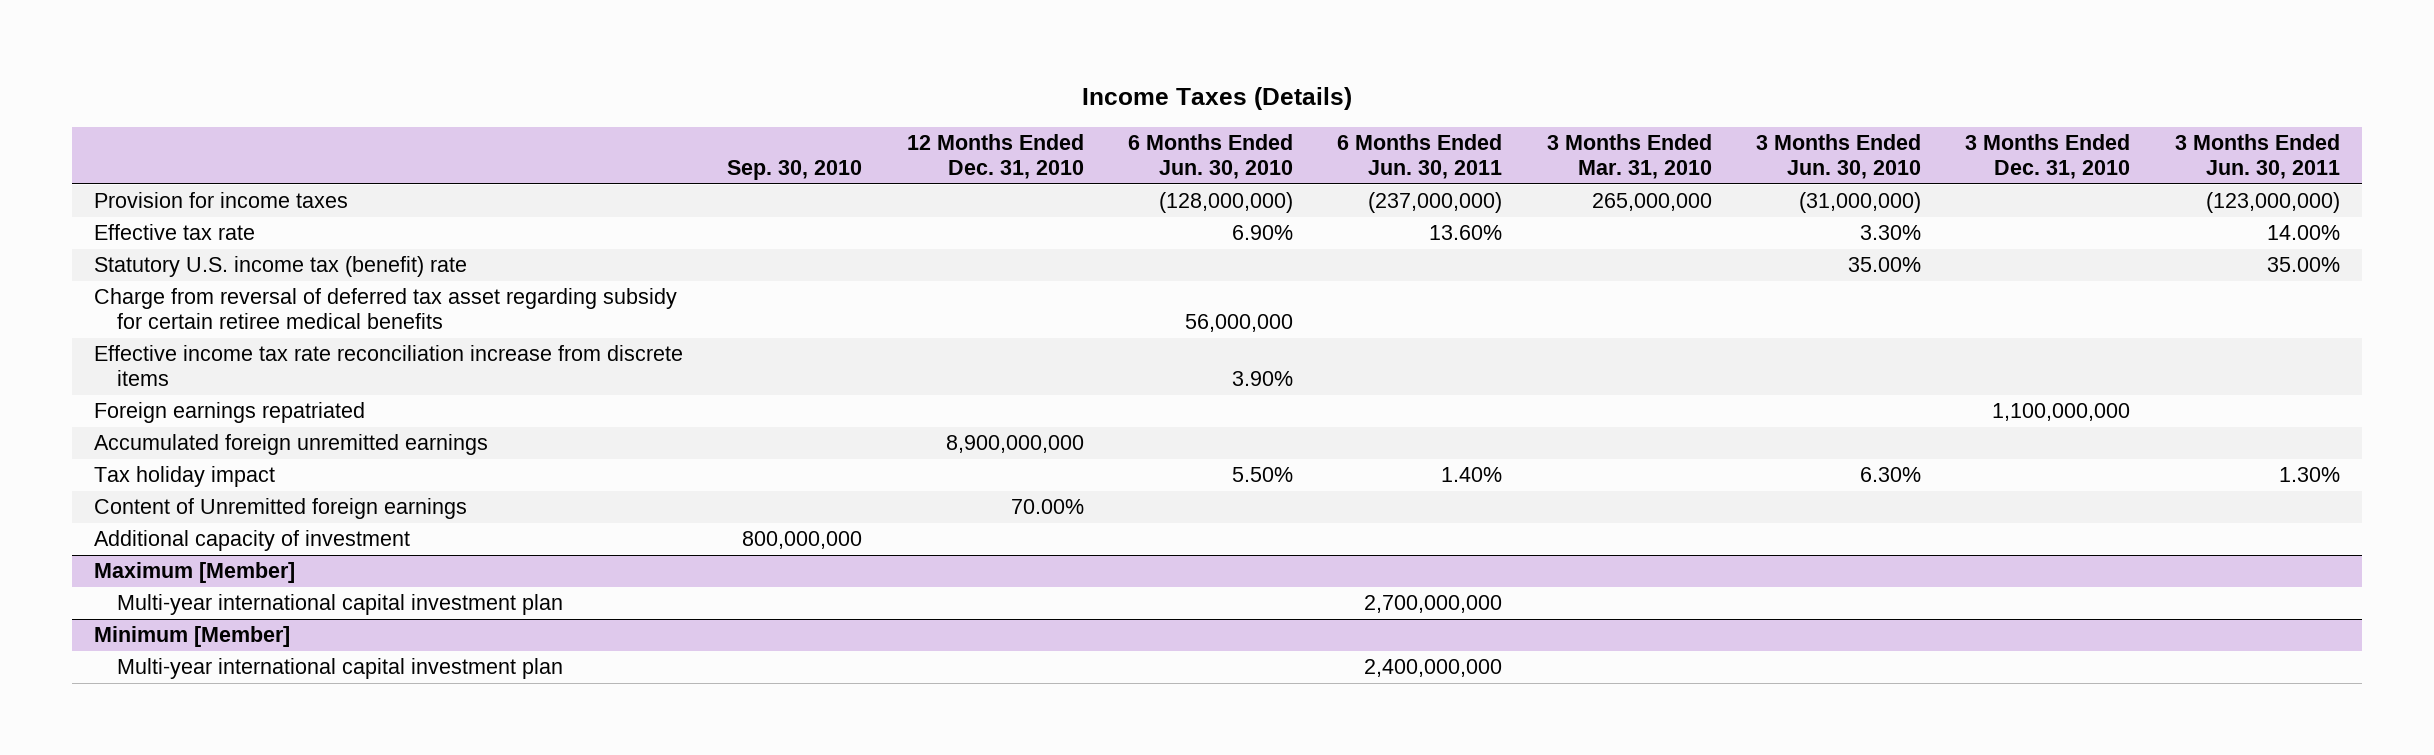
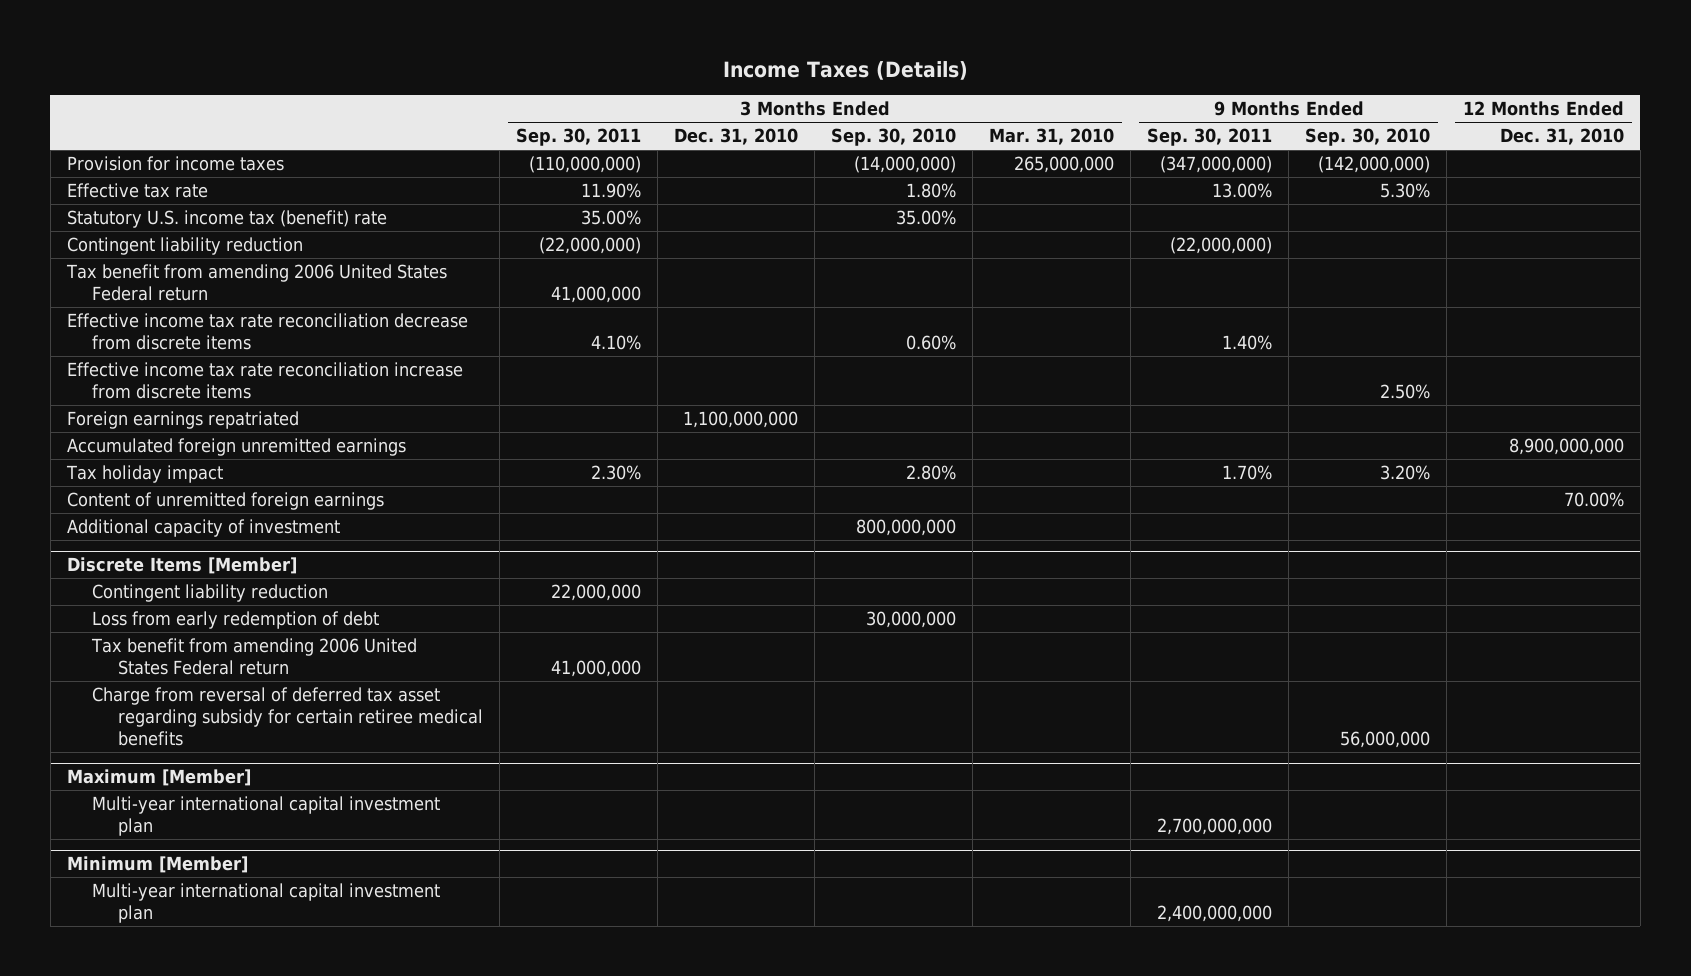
- | Sep. 30, 2010 | 12 Months Ended Dec. 31, 2010 | 6 Months Ended Jun. 30, 2010 | 6 Months Ended Jun. 30, 2011 | 3 Months Ended Mar. 31, 2010 | 3 Months Ended Jun. 30, 2010 | 3 Months Ended Dec. 31, 2010 | 3 Months Ended Jun. 30, 2011
+ | 3 Months Ended Sep. 30, 2011 | 3 Months Ended Dec. 31, 2010 | 3 Months Ended Sep. 30, 2010 | 3 Months Ended Mar. 31, 2010 | 9 Months Ended Sep. 30, 2011 | 9 Months Ended Sep. 30, 2010 | 12 Months Ended Dec. 31, 2010
- Charge from reversal of deferred tax asset regarding subsidy for certain retiree medical benefits | | | 56,000,000 | | | | |
+ Contingent liability reduction | (22,000,000) | | | | (22,000,000) | |
+ Tax benefit from amending 2006 United States Federal return | 41,000,000 | | | | | |
+ Effective income tax rate reconciliation decrease from discrete items | 4.10% | | 0.60% | | 1.40% | |
- Content of Unremitted foreign earnings | | 70.00% | | | | | |
+ Content of unremitted foreign earnings | | | | | | | 70.00%
+ Discrete Items [Member]
+ Contingent liability reduction | 22,000,000 | | | | | |
+ Loss from early redemption of debt | | | 30,000,000 | | | |
+ Tax benefit from amending 2006 United States Federal return | 41,000,000 | | | | | |
+ Charge from reversal of deferred tax asset regarding subsidy for certain retiree medical benefits | | | | | | 56,000,000 |

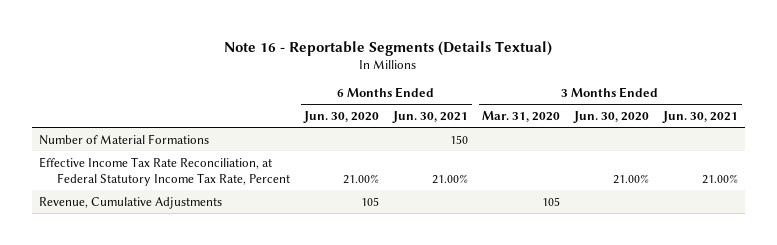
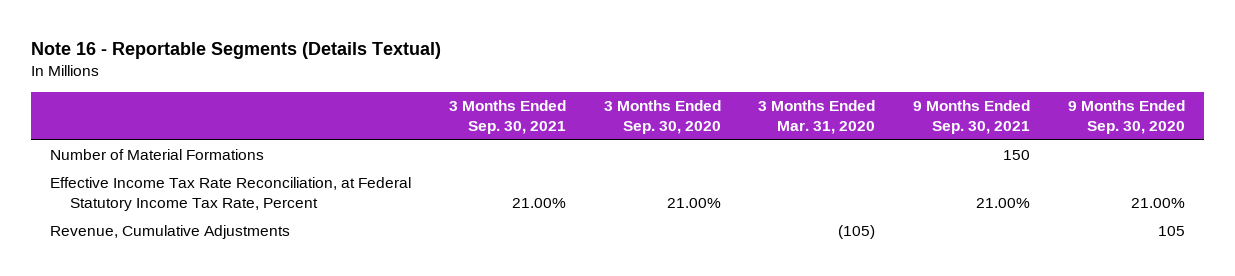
- | 6 Months Ended Jun. 30, 2020 | 6 Months Ended Jun. 30, 2021 | 3 Months Ended Mar. 31, 2020 | 3 Months Ended Jun. 30, 2020 | 3 Months Ended Jun. 30, 2021
+ | 3 Months Ended Sep. 30, 2021 | 3 Months Ended Sep. 30, 2020 | 3 Months Ended Mar. 31, 2020 | 9 Months Ended Sep. 30, 2021 | 9 Months Ended Sep. 30, 2020
- Revenue, Cumulative Adjustments | 105 | | 105 | |
+ Revenue, Cumulative Adjustments | | | (105) | | 105

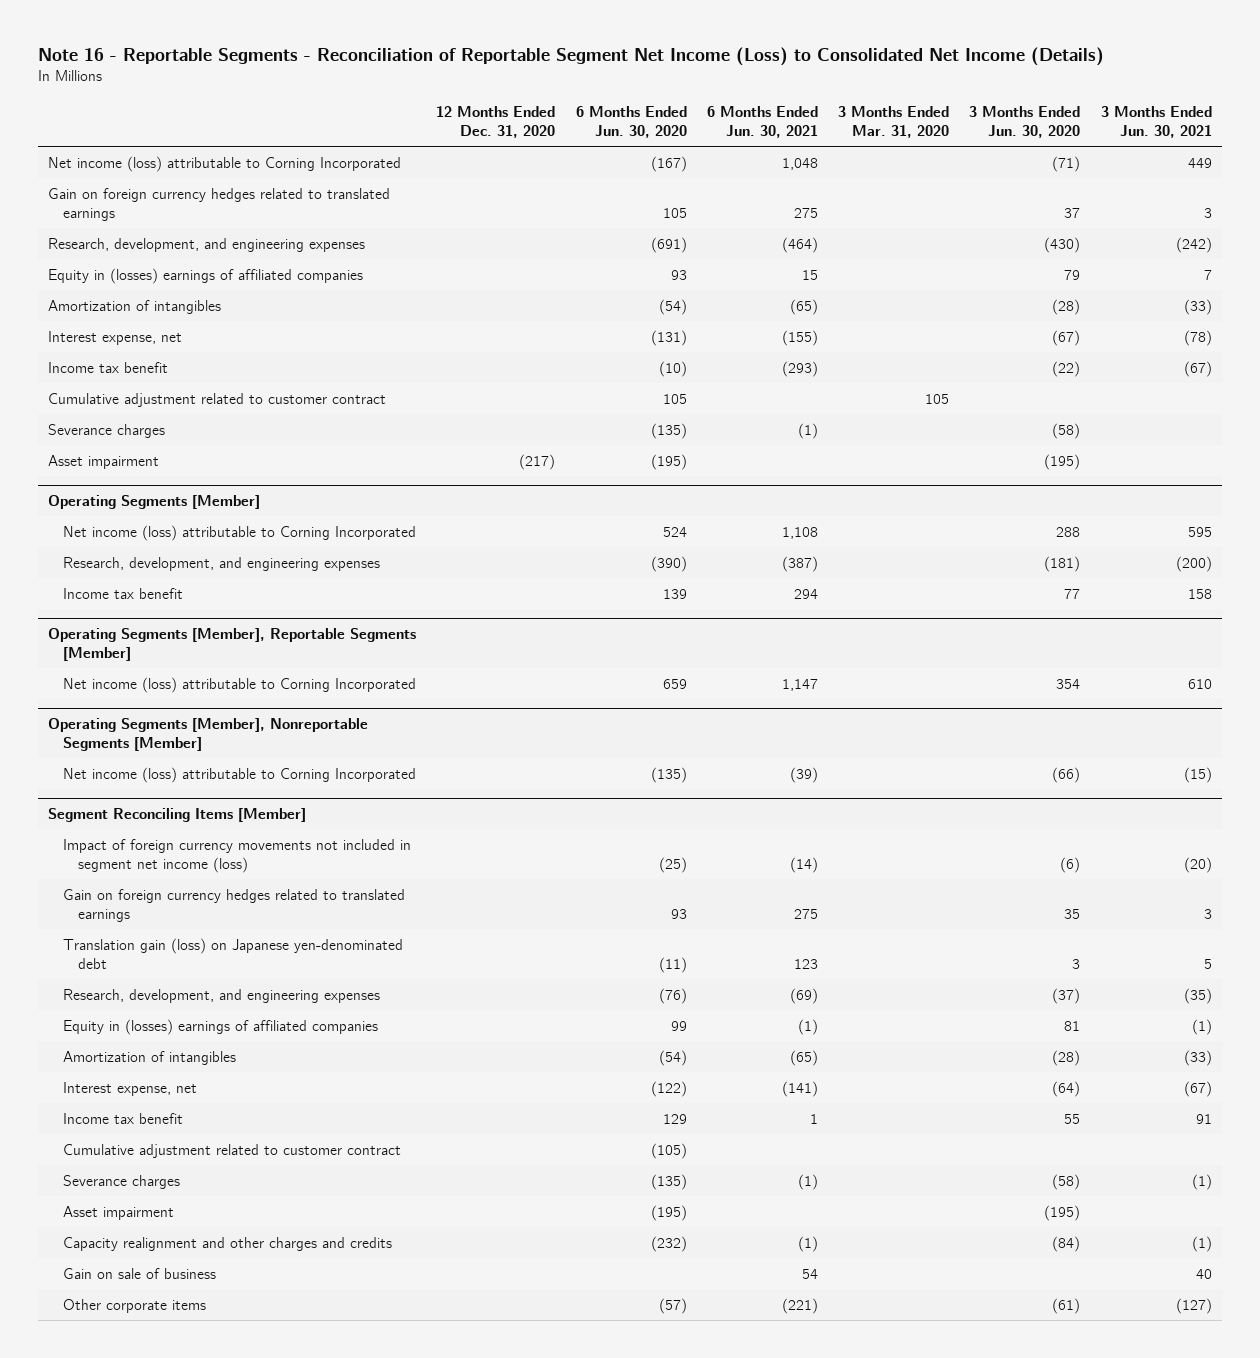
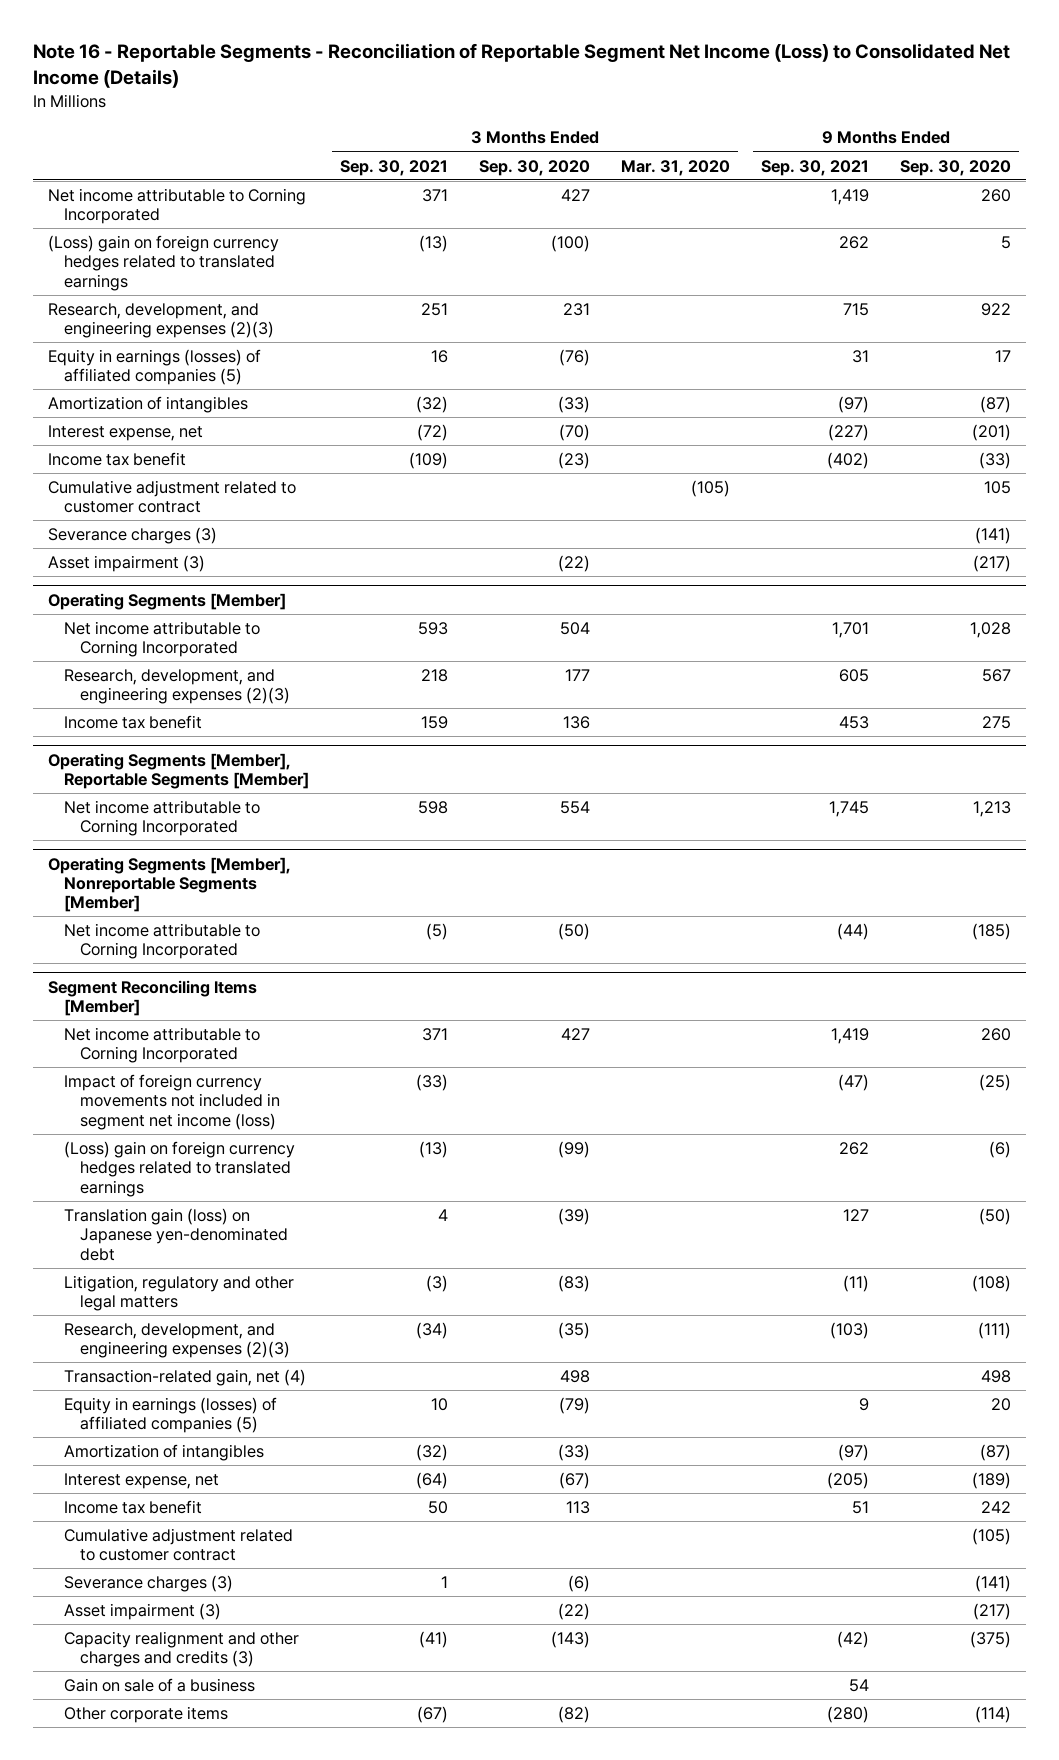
- | 12 Months Ended Dec. 31, 2020 | 6 Months Ended Jun. 30, 2020 | 6 Months Ended Jun. 30, 2021 | 3 Months Ended Mar. 31, 2020 | 3 Months Ended Jun. 30, 2020 | 3 Months Ended Jun. 30, 2021
+ | 3 Months Ended Sep. 30, 2021 | 3 Months Ended Sep. 30, 2020 | 3 Months Ended Mar. 31, 2020 | 9 Months Ended Sep. 30, 2021 | 9 Months Ended Sep. 30, 2020
- Net income (loss) attributable to Corning Incorporated | | (167) | 1,048 | | (71) | 449
- Gain on foreign currency hedges related to translated earnings | | 105 | 275 | | 37 | 3
- Research, development, and engineering expenses | | (691) | (464) | | (430) | (242)
- Equity in (losses) earnings of affiliated companies | | 93 | 15 | | 79 | 7
+ Net income attributable to Corning Incorporated | 371 | 427 | | 1,419 | 260
+ (Loss) gain on foreign currency hedges related to translated earnings | (13) | (100) | | 262 | 5
+ Research, development, and engineering expenses (2)(3) | 251 | 231 | | 715 | 922
+ Equity in earnings (losses) of affiliated companies (5) | 16 | (76) | | 31 | 17
- Cumulative adjustment related to customer contract | | 105 | | 105 | |
- Severance charges | | (135) | (1) | | (58) |
- Asset impairment | (217) | (195) | | | (195) |
+ Cumulative adjustment related to customer contract | | | (105) | | 105
+ Severance charges (3) | | | | | (141)
+ Asset impairment (3) | | (22) | | | (217)
@ Operating Segments [Member]
- Net income (loss) attributable to Corning Incorporated | | 524 | 1,108 | | 288 | 595
- Research, development, and engineering expenses | | (390) | (387) | | (181) | (200)
+ Net income attributable to Corning Incorporated | 593 | 504 | | 1,701 | 1,028
+ Research, development, and engineering expenses (2)(3) | 218 | 177 | | 605 | 567
@ Operating Segments [Member], Reportable Segments [Member]
- Net income (loss) attributable to Corning Incorporated | | 659 | 1,147 | | 354 | 610
+ Net income attributable to Corning Incorporated | 598 | 554 | | 1,745 | 1,213
@ Operating Segments [Member], Nonreportable Segments [Member]
- Net income (loss) attributable to Corning Incorporated | | (135) | (39) | | (66) | (15)
+ Net income attributable to Corning Incorporated | (5) | (50) | | (44) | (185)
@ Segment Reconciling Items [Member]
+ Net income attributable to Corning Incorporated | 371 | 427 | | 1,419 | 260
- Gain on foreign currency hedges related to translated earnings | | 93 | 275 | | 35 | 3
+ (Loss) gain on foreign currency hedges related to translated earnings | (13) | (99) | | 262 | (6)
- Research, development, and engineering expenses | | (76) | (69) | | (37) | (35)
- Equity in (losses) earnings of affiliated companies | | 99 | (1) | | 81 | (1)
+ Litigation, regulatory and other legal matters | (3) | (83) | | (11) | (108)
+ Research, development, and engineering expenses (2)(3) | (34) | (35) | | (103) | (111)
+ Transaction-related gain, net (4) | | 498 | | | 498
+ Equity in earnings (losses) of affiliated companies (5) | 10 | (79) | | 9 | 20
- Severance charges | | (135) | (1) | | (58) | (1)
- Asset impairment | | (195) | | | (195) |
- Capacity realignment and other charges and credits | | (232) | (1) | | (84) | (1)
- Gain on sale of business | | | 54 | | | 40
+ Severance charges (3) | 1 | (6) | | | (141)
+ Asset impairment (3) | | (22) | | | (217)
+ Capacity realignment and other charges and credits (3) | (41) | (143) | | (42) | (375)
+ Gain on sale of a business | | | | 54 |

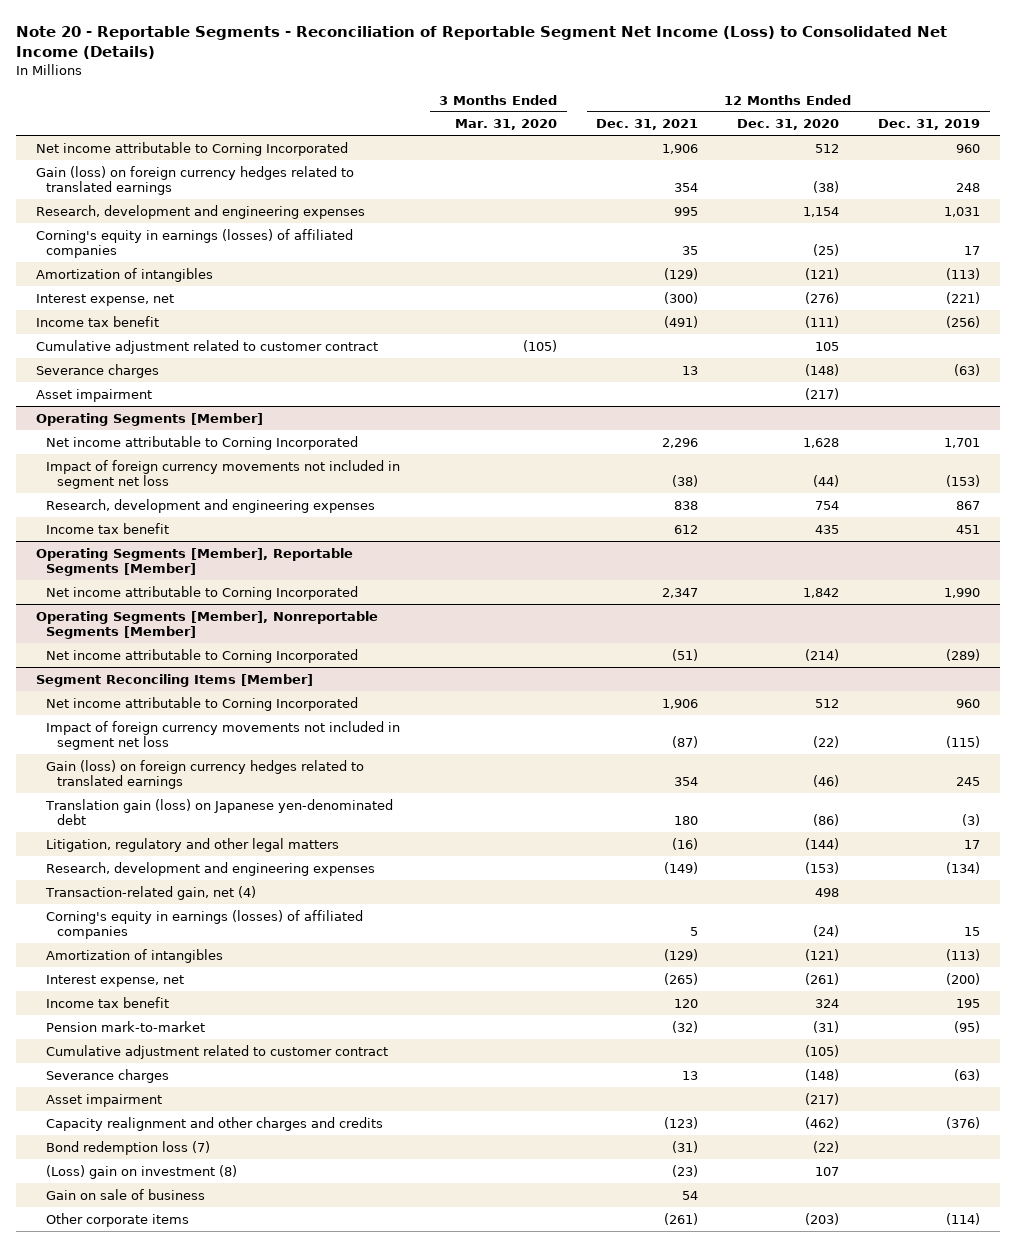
- Note 16 - Reportable Segments - Reconciliation of Reportable Segment Net Income (Loss) to Consolidated Net Income (Details)
+ Note 20 - Reportable Segments - Reconciliation of Reportable Segment Net Income (Loss) to Consolidated Net Income (Details)
- | 3 Months Ended Sep. 30, 2021 | 3 Months Ended Sep. 30, 2020 | 3 Months Ended Mar. 31, 2020 | 9 Months Ended Sep. 30, 2021 | 9 Months Ended Sep. 30, 2020
+ | 3 Months Ended Mar. 31, 2020 | 12 Months Ended Dec. 31, 2021 | 12 Months Ended Dec. 31, 2020 | 12 Months Ended Dec. 31, 2019
- (Loss) gain on foreign currency hedges related to translated earnings | (13) | (100) | | 262 | 5
- Research, development, and engineering expenses (2)(3) | 251 | 231 | | 715 | 922
- Equity in earnings (losses) of affiliated companies (5) | 16 | (76) | | 31 | 17
+ Gain (loss) on foreign currency hedges related to translated earnings | | 354 | (38) | 248
+ Research, development and engineering expenses | | 995 | 1,154 | 1,031
+ Corning's equity in earnings (losses) of affiliated companies | | 35 | (25) | 17
- Severance charges (3) | | | | | (141)
- Asset impairment (3) | | (22) | | | (217)
+ Severance charges | | 13 | (148) | (63)
+ Asset impairment | | | (217) |
@ Operating Segments [Member]
- Research, development, and engineering expenses (2)(3) | 218 | 177 | | 605 | 567
+ Impact of foreign currency movements not included in segment net loss | | (38) | (44) | (153)
+ Research, development and engineering expenses | | 838 | 754 | 867
@ Segment Reconciling Items [Member]
- Impact of foreign currency movements not included in segment net income (loss) | (33) | | | (47) | (25)
- (Loss) gain on foreign currency hedges related to translated earnings | (13) | (99) | | 262 | (6)
+ Impact of foreign currency movements not included in segment net loss | | (87) | (22) | (115)
+ Gain (loss) on foreign currency hedges related to translated earnings | | 354 | (46) | 245
- Research, development, and engineering expenses (2)(3) | (34) | (35) | | (103) | (111)
+ Research, development and engineering expenses | | (149) | (153) | (134)
- Equity in earnings (losses) of affiliated companies (5) | 10 | (79) | | 9 | 20
+ Corning's equity in earnings (losses) of affiliated companies | | 5 | (24) | 15
+ Pension mark-to-market | | (32) | (31) | (95)
- Severance charges (3) | 1 | (6) | | | (141)
- Asset impairment (3) | | (22) | | | (217)
- Capacity realignment and other charges and credits (3) | (41) | (143) | | (42) | (375)
- Gain on sale of a business | | | | 54 |
+ Severance charges | | 13 | (148) | (63)
+ Asset impairment | | | (217) |
+ Capacity realignment and other charges and credits | | (123) | (462) | (376)
+ Bond redemption loss (7) | | (31) | (22) |
+ (Loss) gain on investment (8) | | (23) | 107 |
+ Gain on sale of business | | 54 | |

